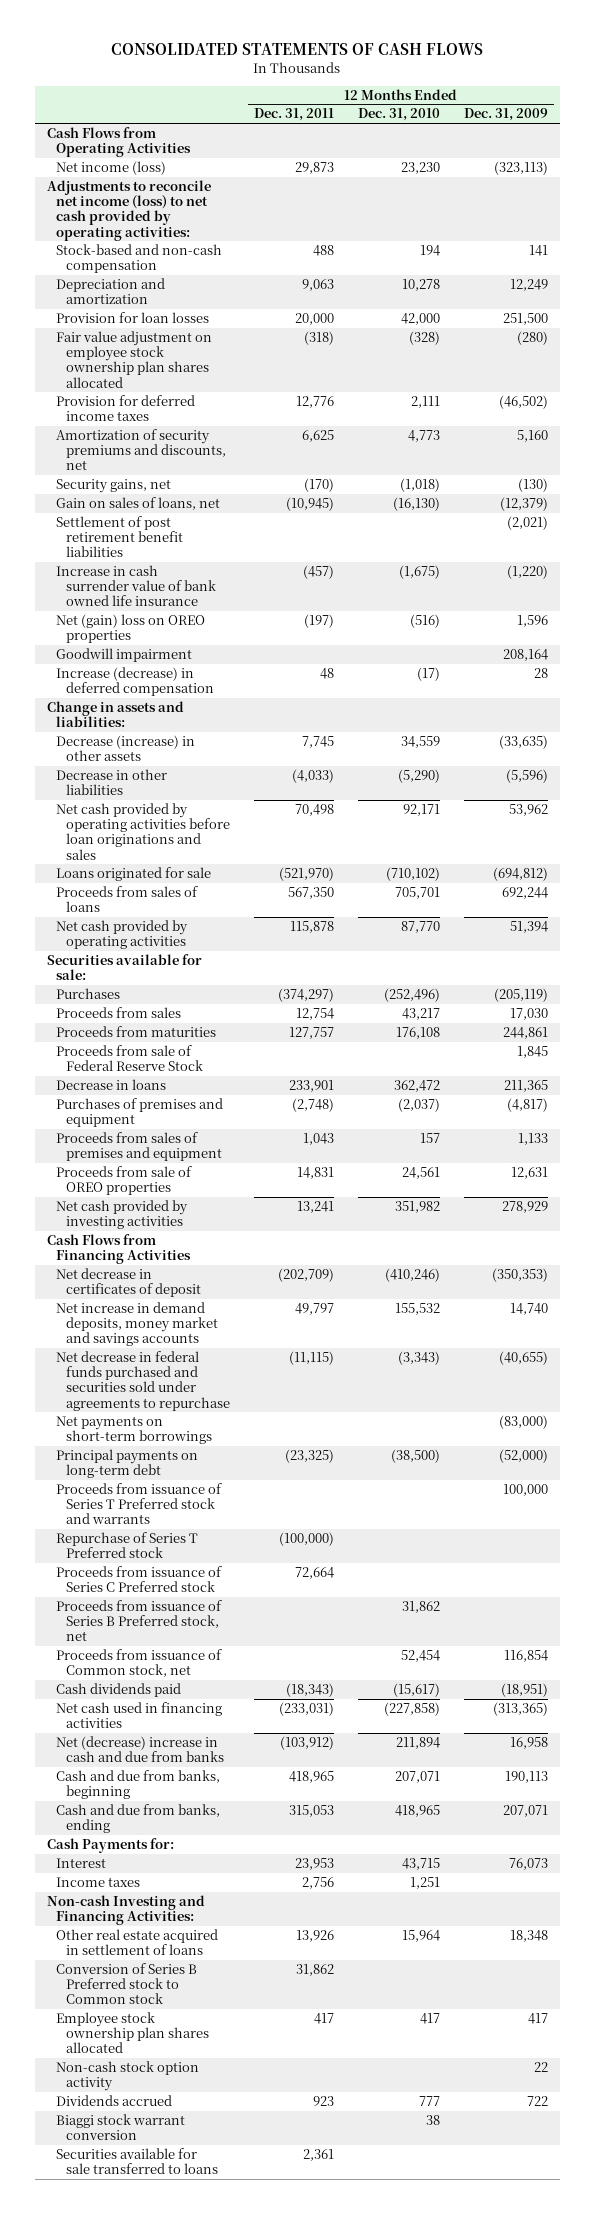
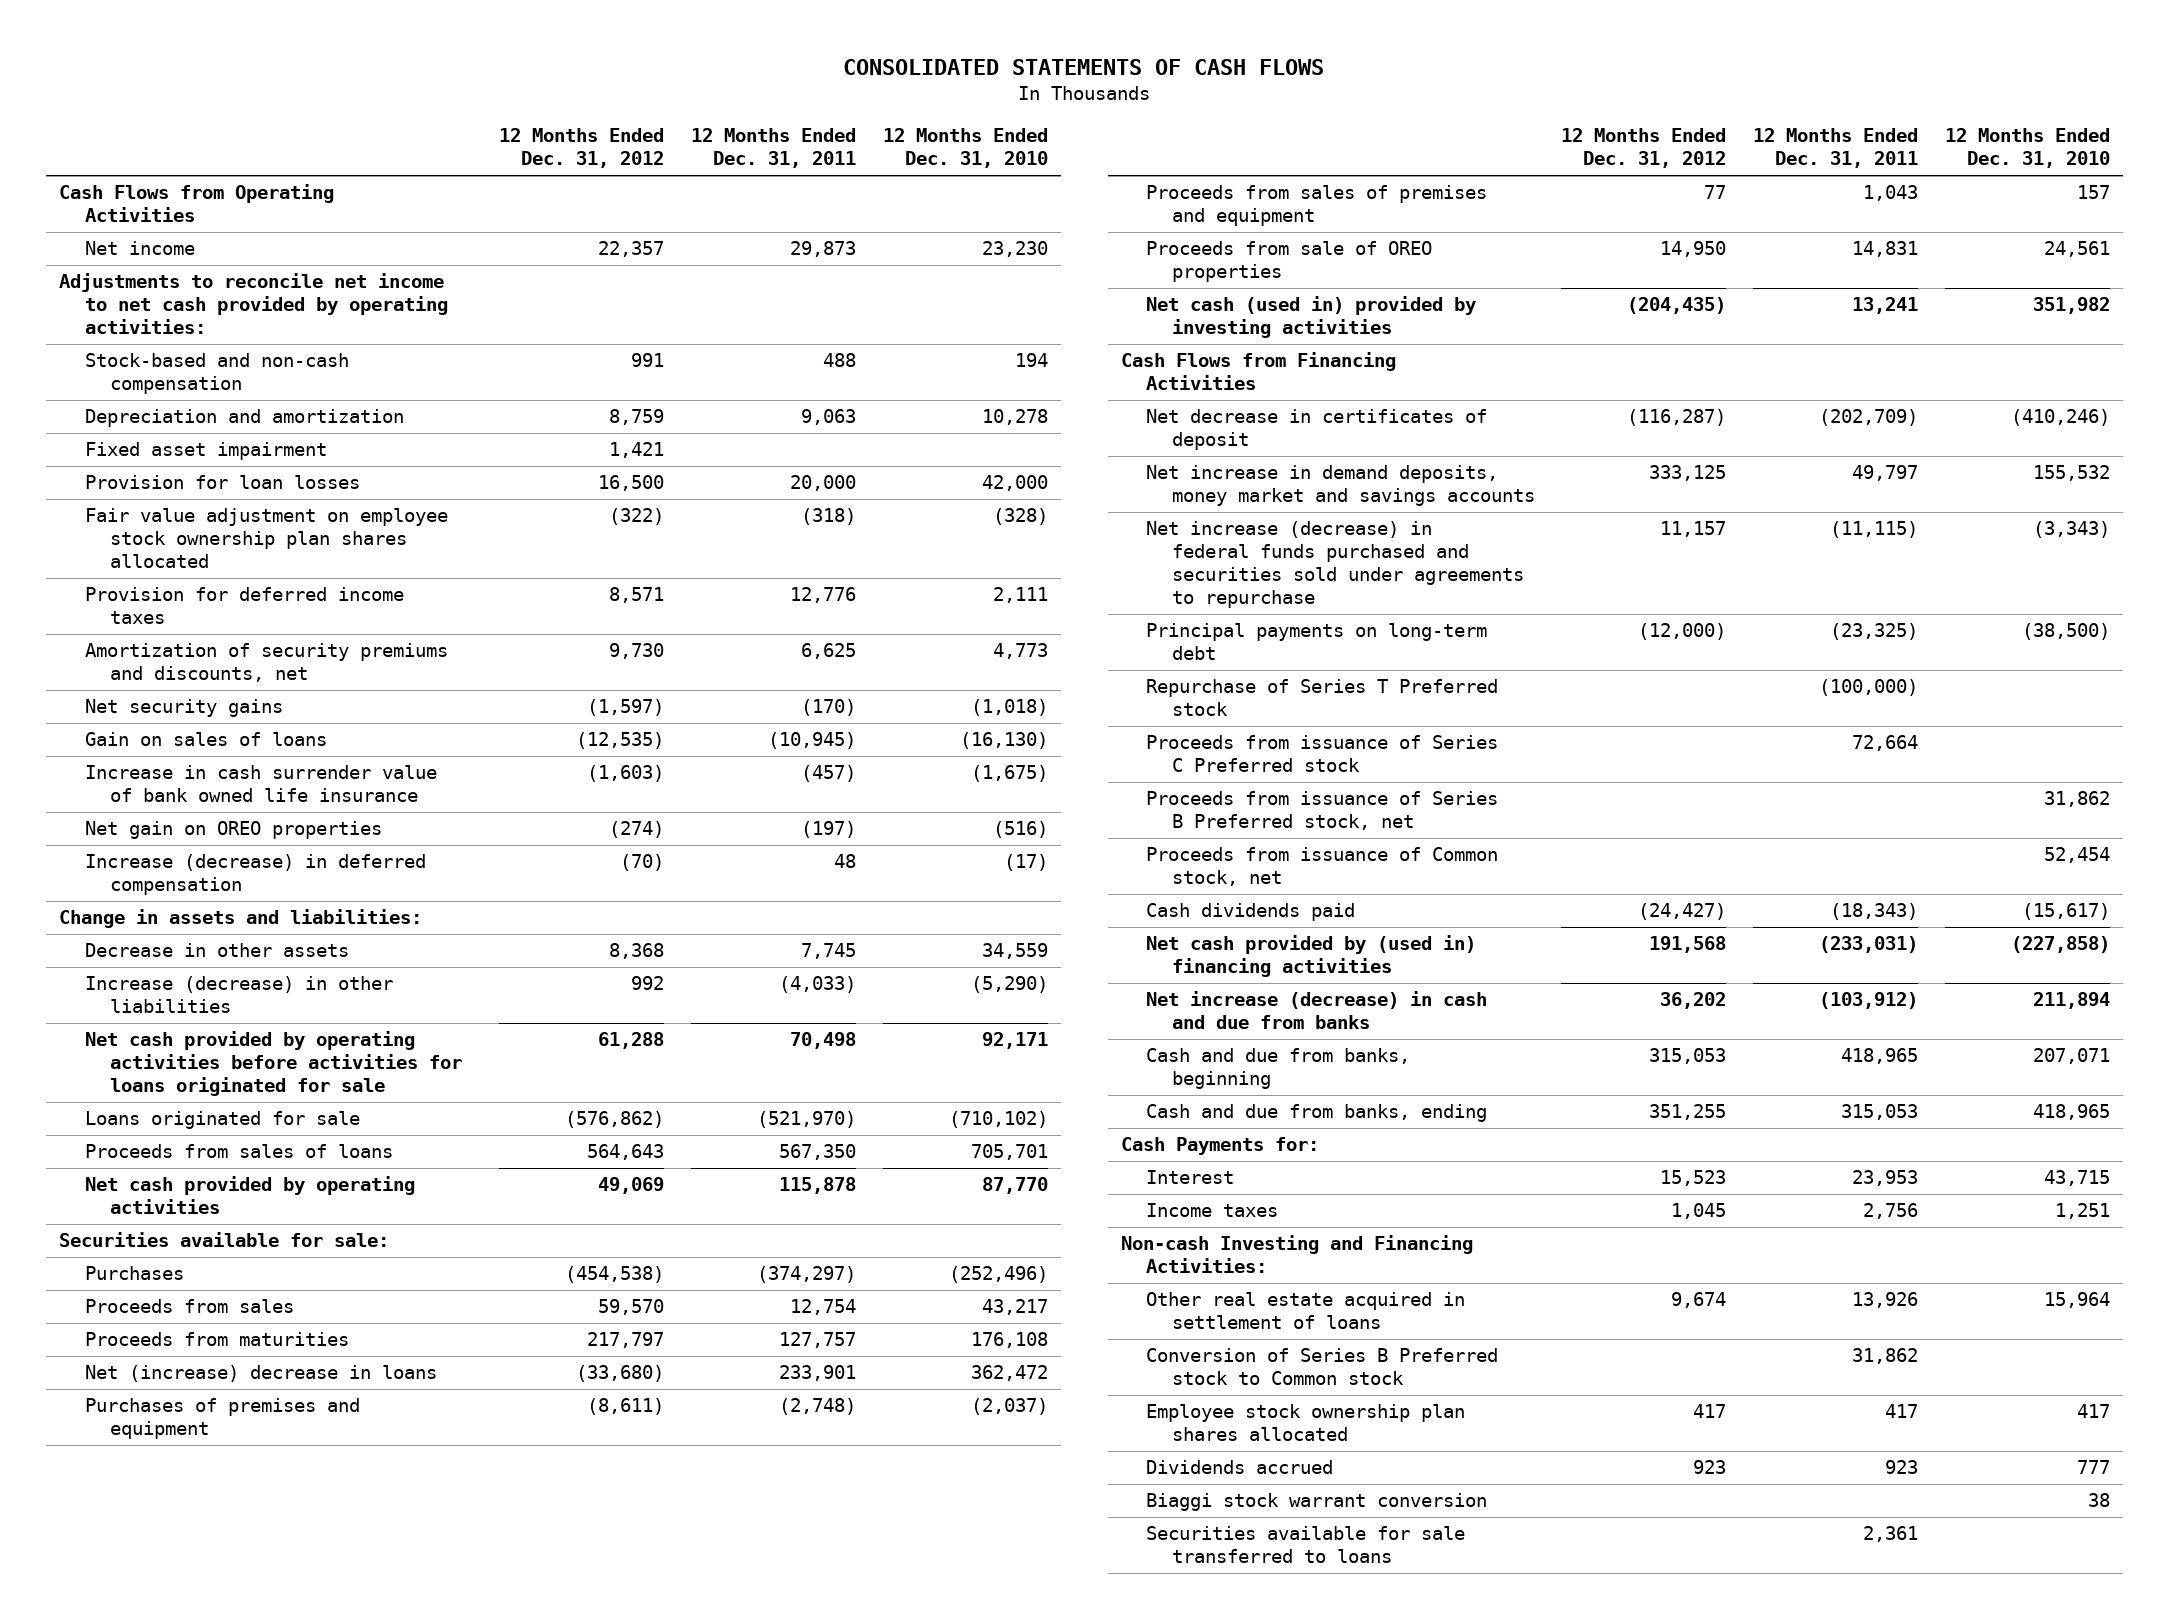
- | 12 Months Ended Dec. 31, 2011 | 12 Months Ended Dec. 31, 2010 | 12 Months Ended Dec. 31, 2009
+ | 12 Months Ended Dec. 31, 2012 | 12 Months Ended Dec. 31, 2011 | 12 Months Ended Dec. 31, 2010
- Net income (loss) | 29,873 | 23,230 | (323,113)
- Adjustments to reconcile net income (loss) to net cash provided by operating activities:
+ Net income | 22,357 | 29,873 | 23,230
+ Adjustments to reconcile net income to net cash provided by operating activities:
+ Fixed asset impairment | 1,421 | |
- Security gains, net | (170) | (1,018) | (130)
- Gain on sales of loans, net | (10,945) | (16,130) | (12,379)
- Settlement of post retirement benefit liabilities | | | (2,021)
+ Net security gains | (1,597) | (170) | (1,018)
+ Gain on sales of loans | (12,535) | (10,945) | (16,130)
- Net (gain) loss on OREO properties | (197) | (516) | 1,596
- Goodwill impairment | | | 208,164
+ Net gain on OREO properties | (274) | (197) | (516)
- Decrease (increase) in other assets | 7,745 | 34,559 | (33,635)
- Decrease in other liabilities | (4,033) | (5,290) | (5,596)
- Net cash provided by operating activities before loan originations and sales | 70,498 | 92,171 | 53,962
+ Decrease in other assets | 8,368 | 7,745 | 34,559
+ Increase (decrease) in other liabilities | 992 | (4,033) | (5,290)
+ Net cash provided by operating activities before activities for loans originated for sale | 61,288 | 70,498 | 92,171
- Proceeds from sale of Federal Reserve Stock | | | 1,845
- Decrease in loans | 233,901 | 362,472 | 211,365
+ Net (increase) decrease in loans | (33,680) | 233,901 | 362,472
- Net cash provided by investing activities | 13,241 | 351,982 | 278,929
+ Net cash (used in) provided by investing activities | (204,435) | 13,241 | 351,982
- Net decrease in federal funds purchased and securities sold under agreements to repurchase | (11,115) | (3,343) | (40,655)
- Net payments on short-term borrowings | | | (83,000)
+ Net increase (decrease) in federal funds purchased and securities sold under agreements to repurchase | 11,157 | (11,115) | (3,343)
- Proceeds from issuance of Series T Preferred stock and warrants | | | 100,000
- Net cash used in financing activities | (233,031) | (227,858) | (313,365)
- Net (decrease) increase in cash and due from banks | (103,912) | 211,894 | 16,958
+ Net cash provided by (used in) financing activities | 191,568 | (233,031) | (227,858)
+ Net increase (decrease) in cash and due from banks | 36,202 | (103,912) | 211,894
- Non-cash stock option activity | | | 22

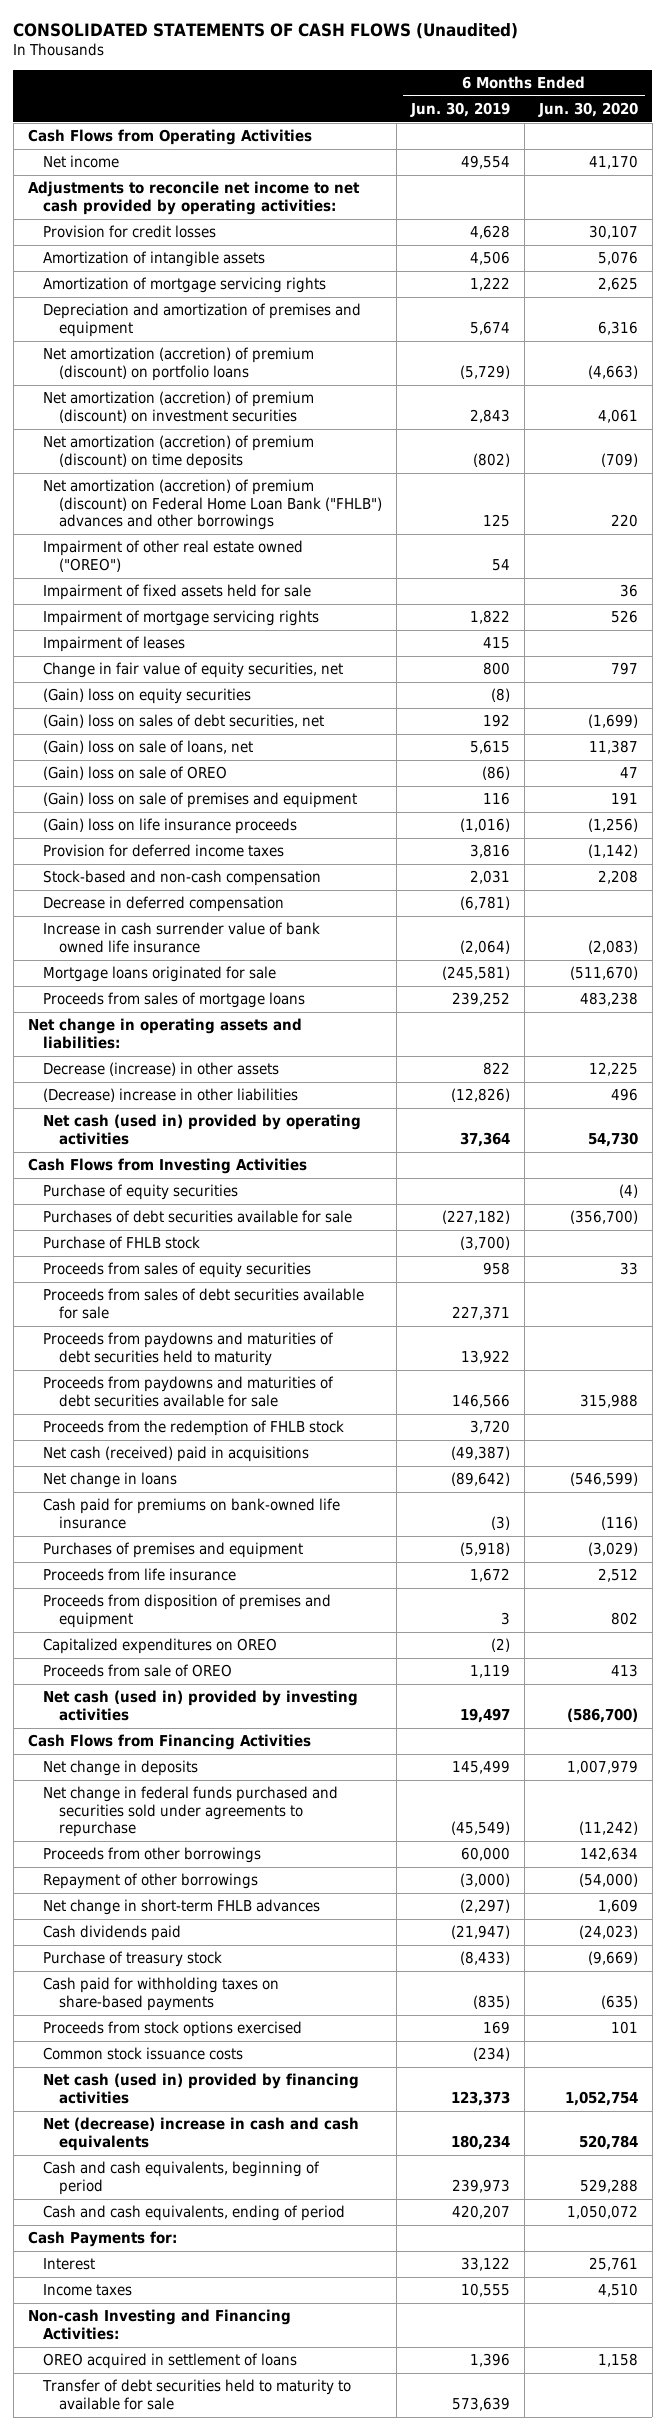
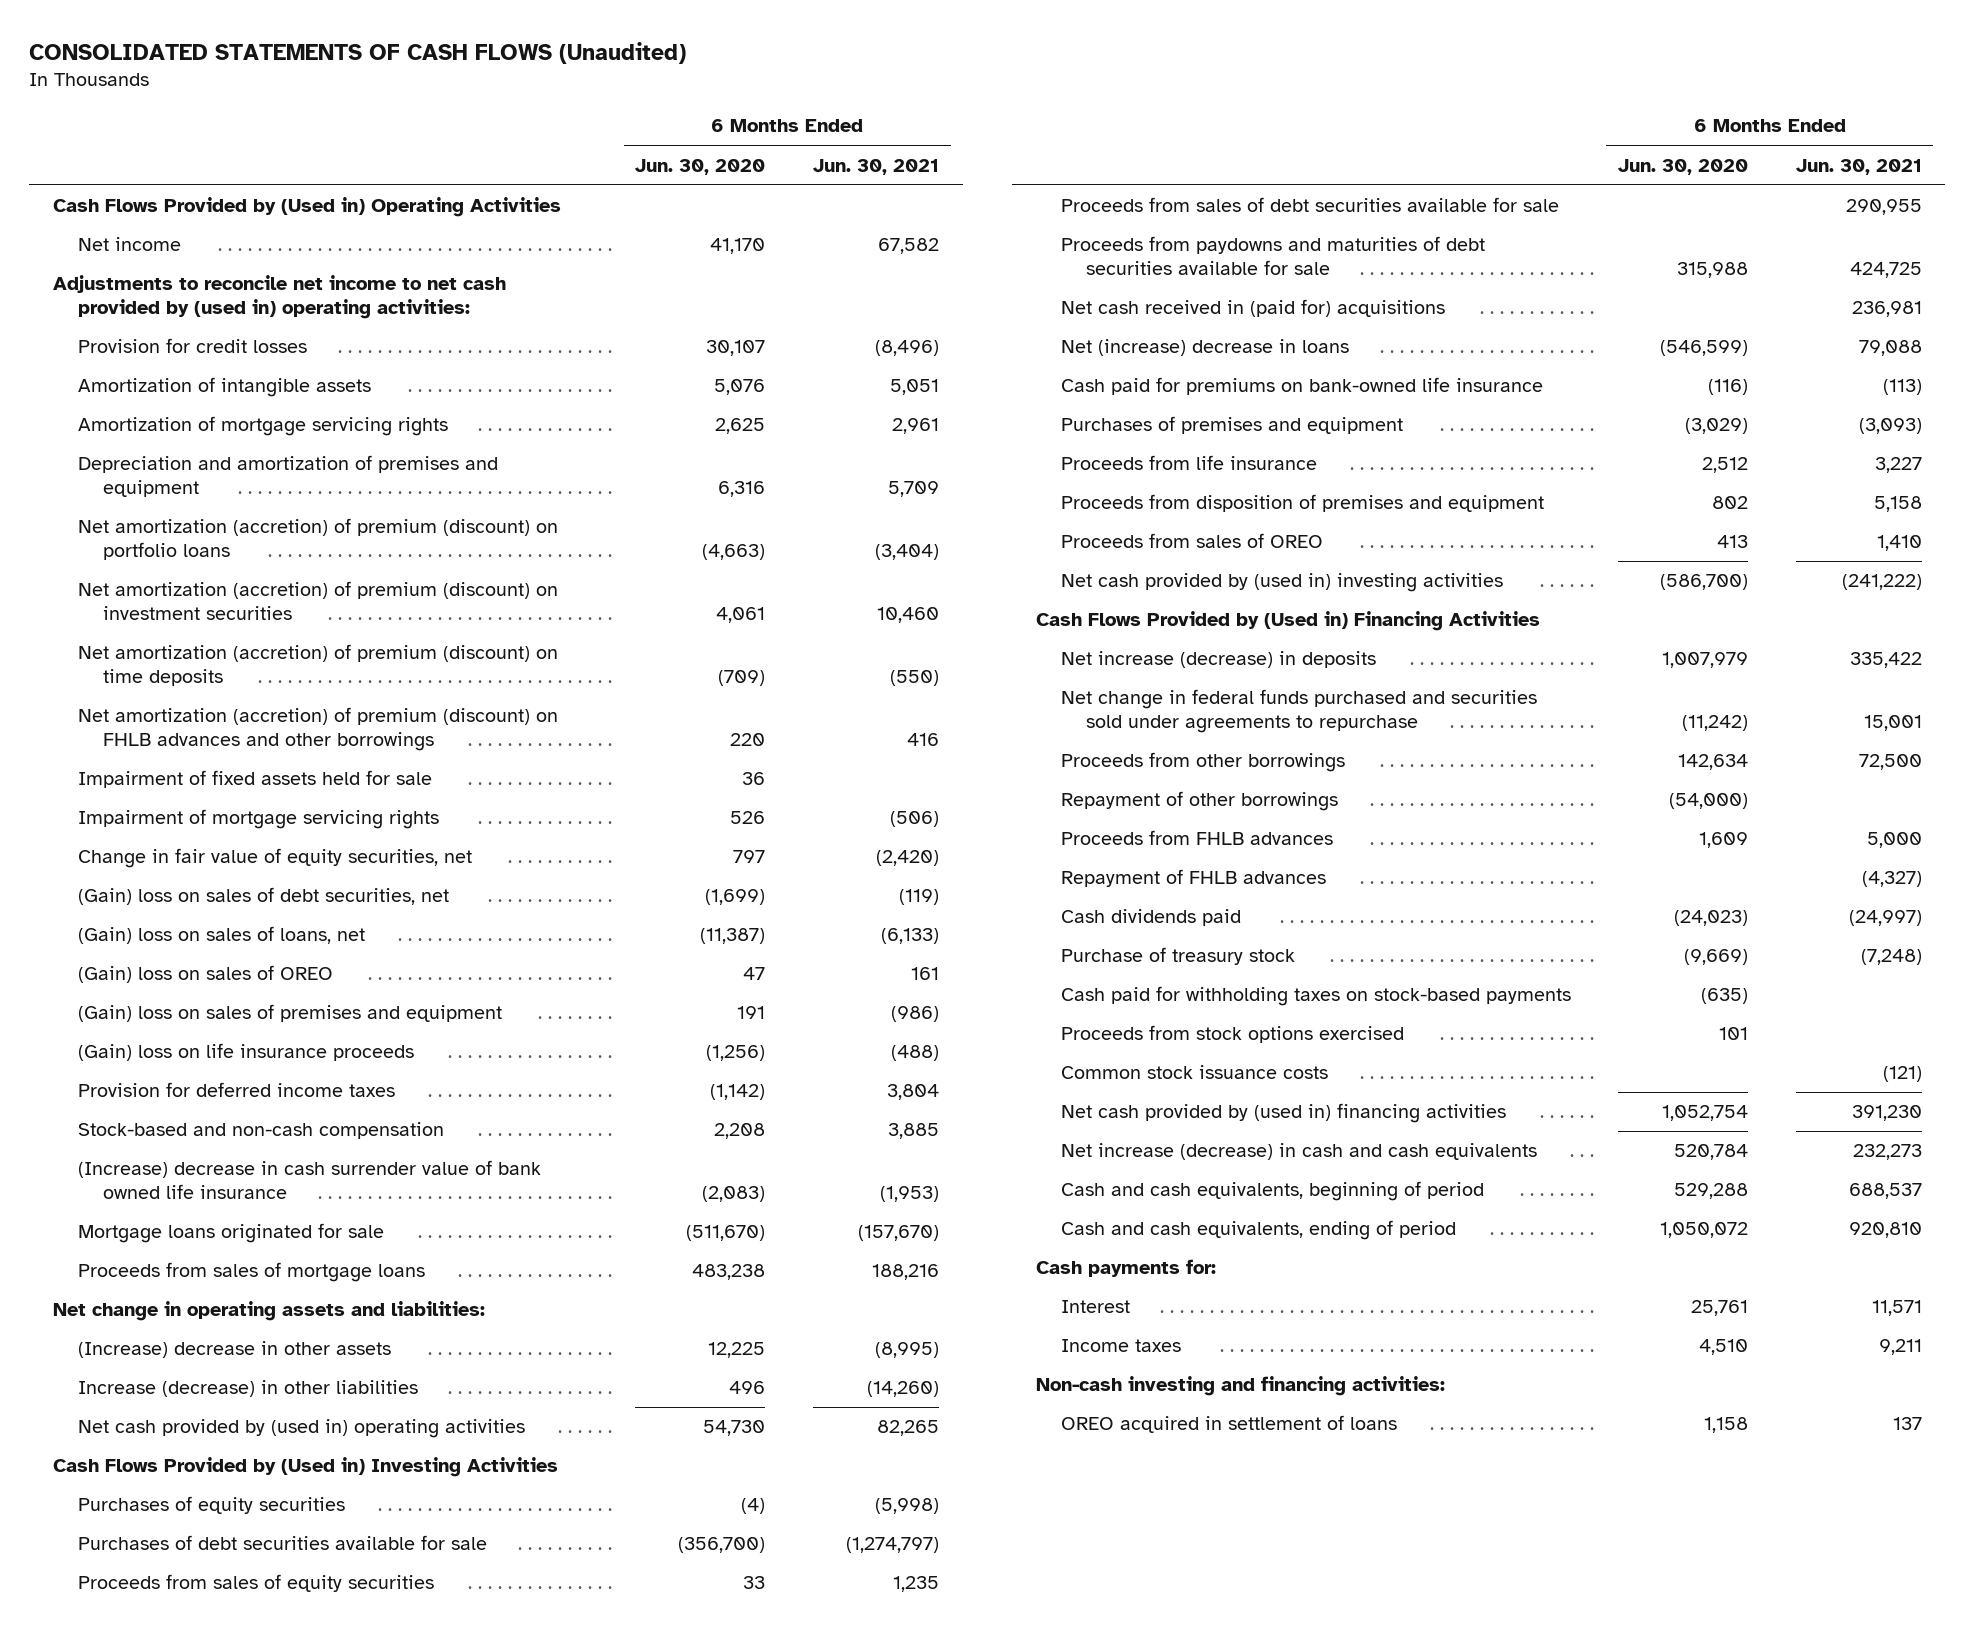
- | 6 Months Ended Jun. 30, 2019 | 6 Months Ended Jun. 30, 2020
+ | 6 Months Ended Jun. 30, 2020 | 6 Months Ended Jun. 30, 2021
- Cash Flows from Operating Activities
+ Cash Flows Provided by (Used in) Operating Activities
- Adjustments to reconcile net income to net cash provided by operating activities:
+ Adjustments to reconcile net income to net cash provided by (used in) operating activities:
- Net amortization (accretion) of premium (discount) on Federal Home Loan Bank ("FHLB") advances and other borrowings | 125 | 220
- Impairment of other real estate owned ("OREO") | 54 |
+ Net amortization (accretion) of premium (discount) on FHLB advances and other borrowings | 220 | 416
- Impairment of leases | 415 |
- (Gain) loss on equity securities | (8) |
- (Gain) loss on sale of loans, net | 5,615 | 11,387
- (Gain) loss on sale of OREO | (86) | 47
- (Gain) loss on sale of premises and equipment | 116 | 191
+ (Gain) loss on sales of loans, net | (11,387) | (6,133)
+ (Gain) loss on sales of OREO | 47 | 161
+ (Gain) loss on sales of premises and equipment | 191 | (986)
- Decrease in deferred compensation | (6,781) |
- Increase in cash surrender value of bank owned life insurance | (2,064) | (2,083)
+ (Increase) decrease in cash surrender value of bank owned life insurance | (2,083) | (1,953)
- Decrease (increase) in other assets | 822 | 12,225
- (Decrease) increase in other liabilities | (12,826) | 496
- Net cash (used in) provided by operating activities | 37,364 | 54,730
- Cash Flows from Investing Activities
- Purchase of equity securities | | (4)
+ (Increase) decrease in other assets | 12,225 | (8,995)
+ Increase (decrease) in other liabilities | 496 | (14,260)
+ Net cash provided by (used in) operating activities | 54,730 | 82,265
+ Cash Flows Provided by (Used in) Investing Activities
+ Purchases of equity securities | (4) | (5,998)
- Purchase of FHLB stock | (3,700) |
- Proceeds from paydowns and maturities of debt securities held to maturity | 13,922 |
- Proceeds from the redemption of FHLB stock | 3,720 |
- Net cash (received) paid in acquisitions | (49,387) |
- Net change in loans | (89,642) | (546,599)
+ Net cash received in (paid for) acquisitions | | 236,981
+ Net (increase) decrease in loans | (546,599) | 79,088
- Capitalized expenditures on OREO | (2) |
- Proceeds from sale of OREO | 1,119 | 413
- Net cash (used in) provided by investing activities | 19,497 | (586,700)
- Cash Flows from Financing Activities
- Net change in deposits | 145,499 | 1,007,979
+ Proceeds from sales of OREO | 413 | 1,410
+ Net cash provided by (used in) investing activities | (586,700) | (241,222)
+ Cash Flows Provided by (Used in) Financing Activities
+ Net increase (decrease) in deposits | 1,007,979 | 335,422
- Net change in short-term FHLB advances | (2,297) | 1,609
+ Proceeds from FHLB advances | 1,609 | 5,000
+ Repayment of FHLB advances | | (4,327)
- Cash paid for withholding taxes on share-based payments | (835) | (635)
+ Cash paid for withholding taxes on stock-based payments | (635) |
- Net cash (used in) provided by financing activities | 123,373 | 1,052,754
- Net (decrease) increase in cash and cash equivalents | 180,234 | 520,784
+ Net cash provided by (used in) financing activities | 1,052,754 | 391,230
+ Net increase (decrease) in cash and cash equivalents | 520,784 | 232,273
- Cash Payments for:
+ Cash payments for:
- Non-cash Investing and Financing Activities:
+ Non-cash investing and financing activities:
- Transfer of debt securities held to maturity to available for sale | 573,639 |

